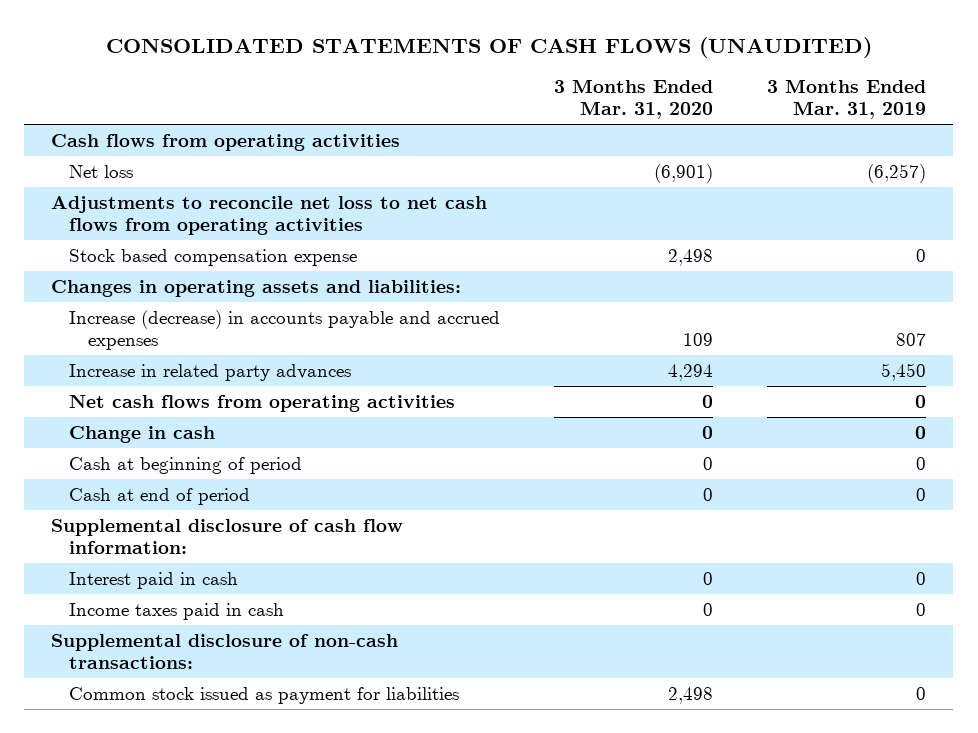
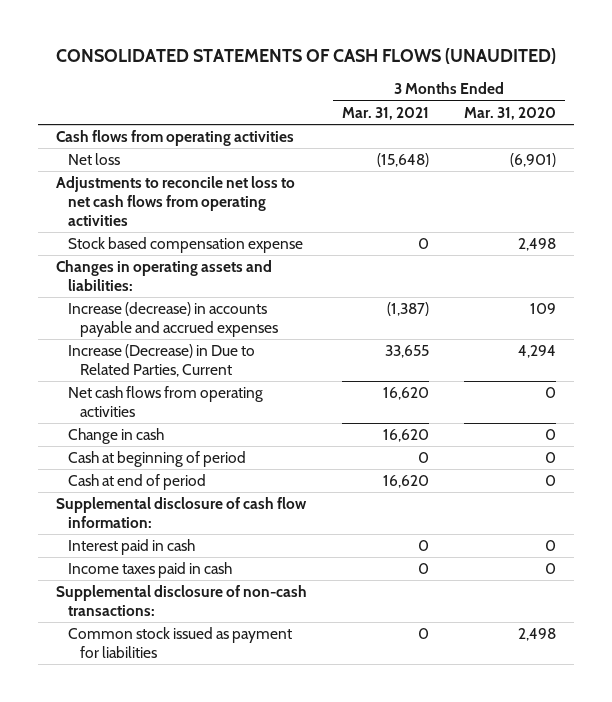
- | 3 Months Ended Mar. 31, 2020 | 3 Months Ended Mar. 31, 2019
+ | 3 Months Ended Mar. 31, 2021 | 3 Months Ended Mar. 31, 2020
- Increase in related party advances | 4,294 | 5,450
+ Increase (Decrease) in Due to Related Parties, Current | 33,655 | 4,294

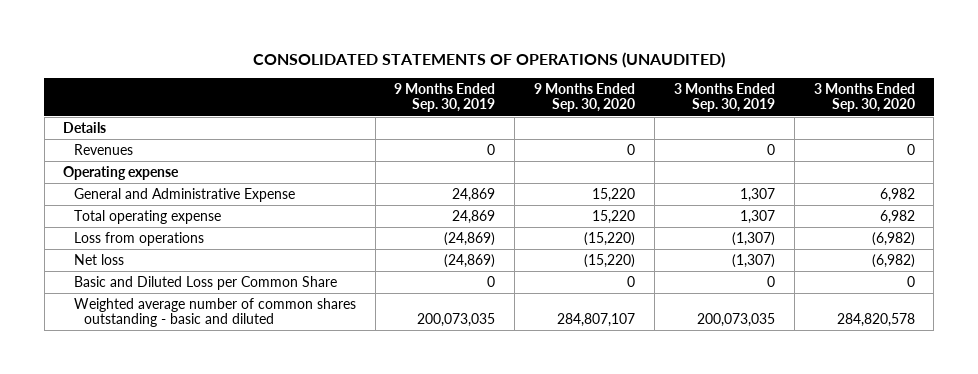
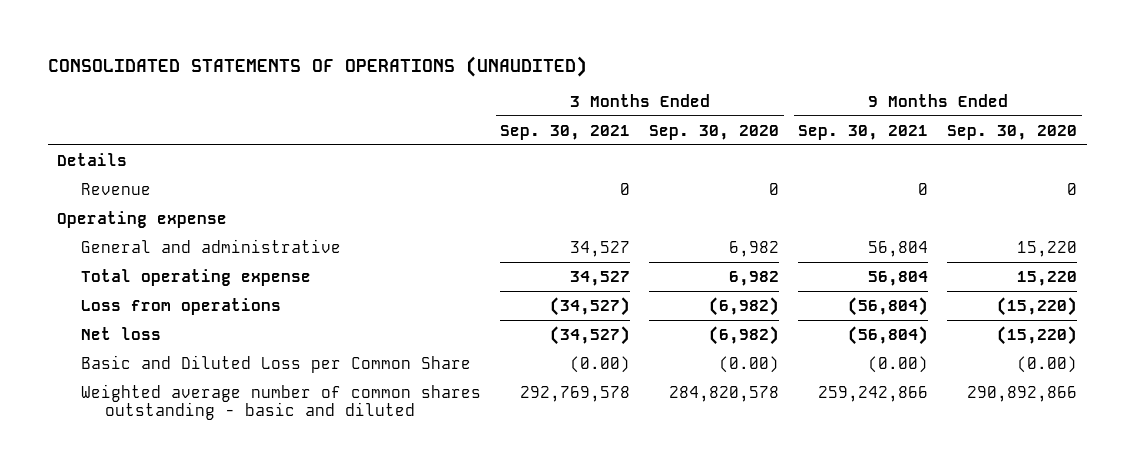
- | 9 Months Ended Sep. 30, 2019 | 9 Months Ended Sep. 30, 2020 | 3 Months Ended Sep. 30, 2019 | 3 Months Ended Sep. 30, 2020
+ | 3 Months Ended Sep. 30, 2021 | 3 Months Ended Sep. 30, 2020 | 9 Months Ended Sep. 30, 2021 | 9 Months Ended Sep. 30, 2020
- Revenues | 0 | 0 | 0 | 0
+ Revenue | 0 | 0 | 0 | 0
- General and Administrative Expense | 24,869 | 15,220 | 1,307 | 6,982
+ General and administrative | 34,527 | 6,982 | 56,804 | 15,220
- Basic and Diluted Loss per Common Share | 0 | 0 | 0 | 0
- Weighted average number of common shares outstanding - basic and diluted | 200,073,035 | 284,807,107 | 200,073,035 | 284,820,578
+ Basic and Diluted Loss per Common Share | (0.00) | (0.00) | (0.00) | (0.00)
+ Weighted average number of common shares outstanding - basic and diluted | 292,769,578 | 284,820,578 | 259,242,866 | 290,892,866

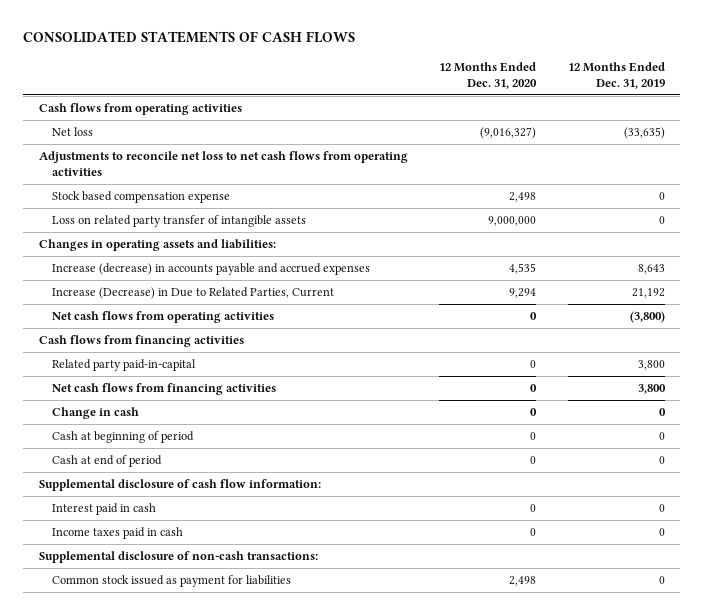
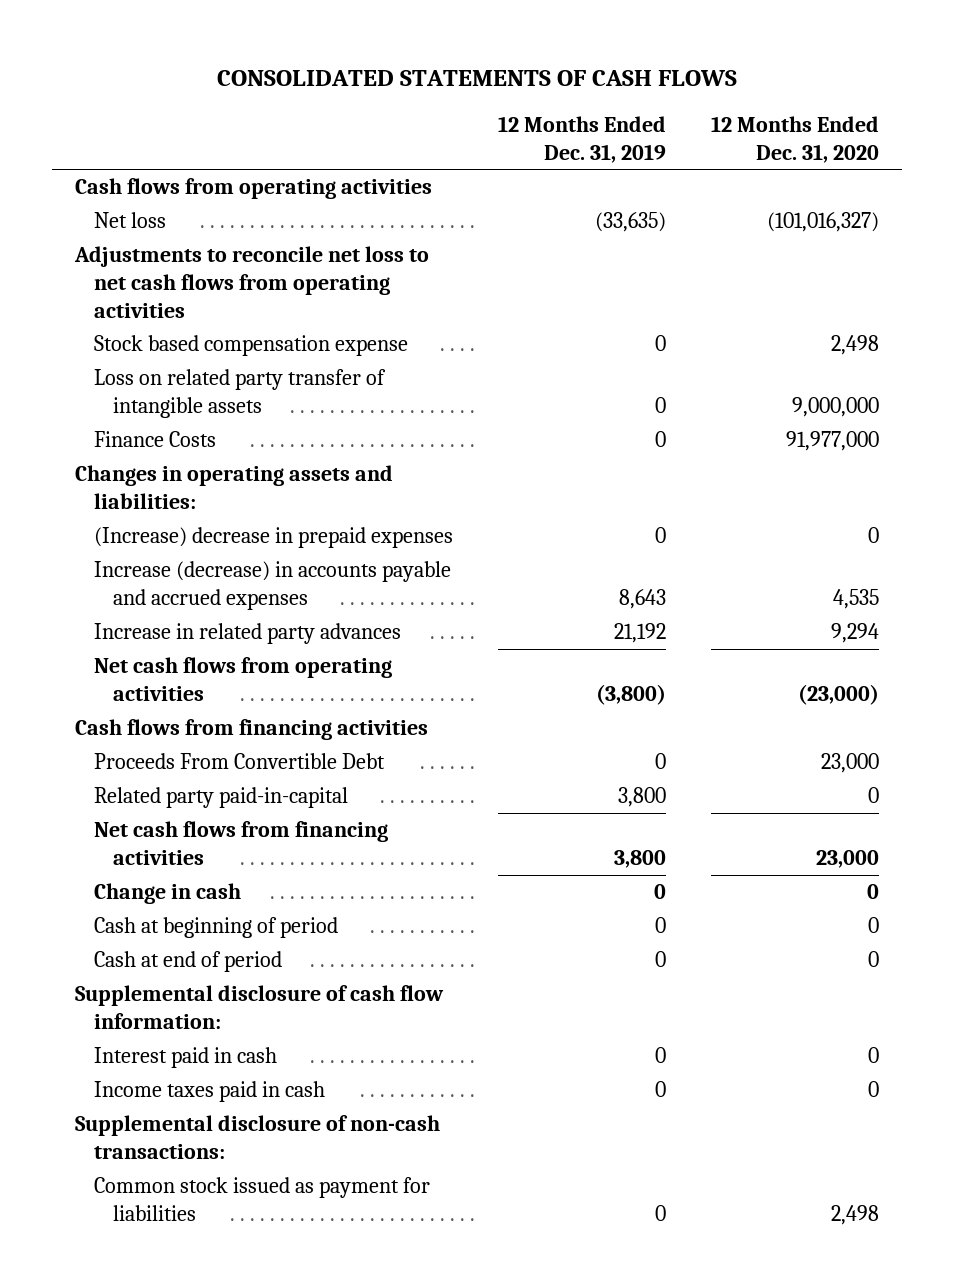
- | 12 Months Ended Dec. 31, 2020 | 12 Months Ended Dec. 31, 2019
+ | 12 Months Ended Dec. 31, 2019 | 12 Months Ended Dec. 31, 2020
- Net loss | (9,016,327) | (33,635)
+ Net loss | (33,635) | (101,016,327)
+ Finance Costs | 0 | 91,977,000
+ (Increase) decrease in prepaid expenses | 0 | 0
- Increase (Decrease) in Due to Related Parties, Current | 9,294 | 21,192
- Net cash flows from operating activities | 0 | (3,800)
+ Increase in related party advances | 21,192 | 9,294
+ Net cash flows from operating activities | (3,800) | (23,000)
+ Proceeds From Convertible Debt | 0 | 23,000
- Net cash flows from financing activities | 0 | 3,800
+ Net cash flows from financing activities | 3,800 | 23,000

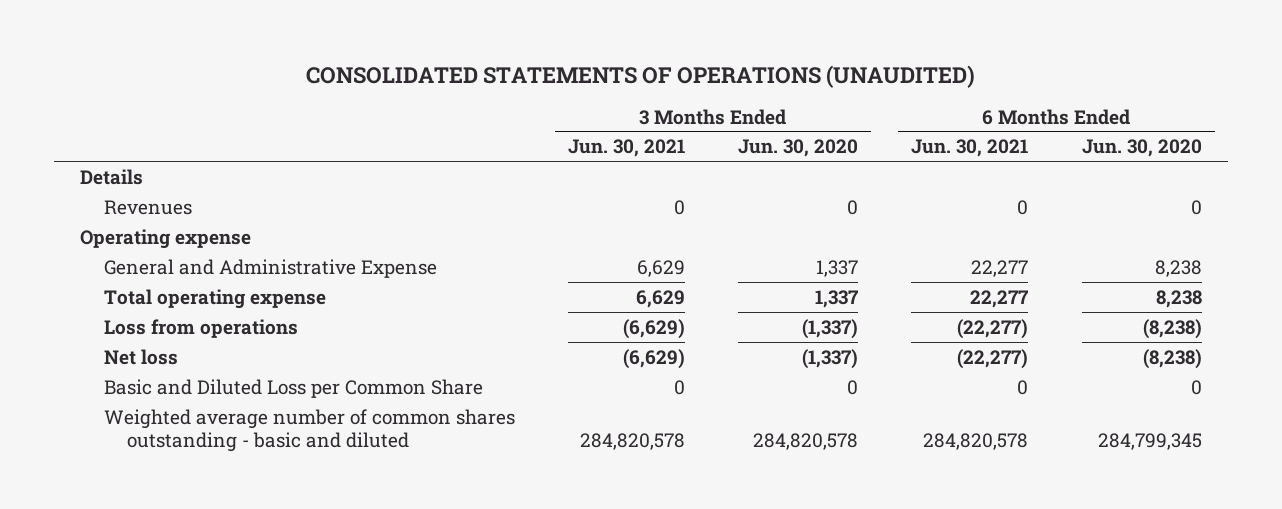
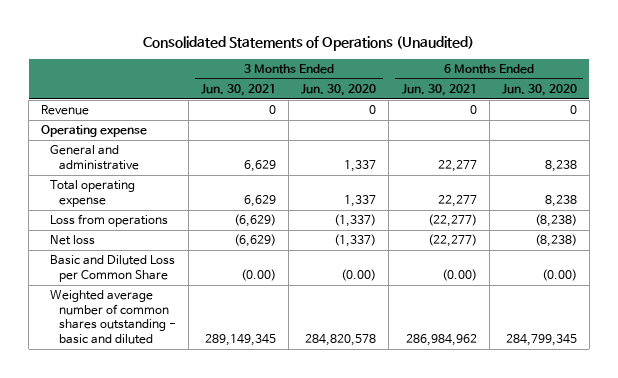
- CONSOLIDATED STATEMENTS OF OPERATIONS (UNAUDITED)
+ Consolidated Statements of Operations (Unaudited)
- Details
- Revenues | 0 | 0 | 0 | 0
+ Revenue | 0 | 0 | 0 | 0
- General and Administrative Expense | 6,629 | 1,337 | 22,277 | 8,238
+ General and administrative | 6,629 | 1,337 | 22,277 | 8,238
- Basic and Diluted Loss per Common Share | 0 | 0 | 0 | 0
- Weighted average number of common shares outstanding - basic and diluted | 284,820,578 | 284,820,578 | 284,820,578 | 284,799,345
+ Basic and Diluted Loss per Common Share | (0.00) | (0.00) | (0.00) | (0.00)
+ Weighted average number of common shares outstanding - basic and diluted | 289,149,345 | 284,820,578 | 286,984,962 | 284,799,345

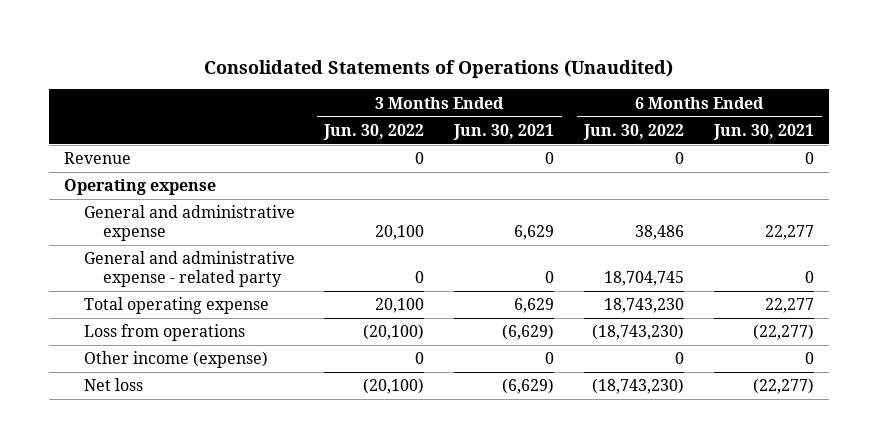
- | 3 Months Ended Jun. 30, 2021 | 3 Months Ended Jun. 30, 2020 | 6 Months Ended Jun. 30, 2021 | 6 Months Ended Jun. 30, 2020
+ | 3 Months Ended Jun. 30, 2022 | 3 Months Ended Jun. 30, 2021 | 6 Months Ended Jun. 30, 2022 | 6 Months Ended Jun. 30, 2021
- General and administrative | 6,629 | 1,337 | 22,277 | 8,238
+ General and administrative expense | 20,100 | 6,629 | 38,486 | 22,277
+ General and administrative expense - related party | 0 | 0 | 18,704,745 | 0
+ Other income (expense) | 0 | 0 | 0 | 0
- Basic and Diluted Loss per Common Share | (0.00) | (0.00) | (0.00) | (0.00)
- Weighted average number of common shares outstanding - basic and diluted | 289,149,345 | 284,820,578 | 286,984,962 | 284,799,345

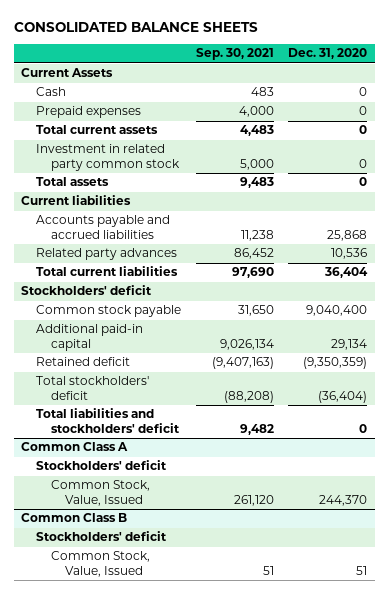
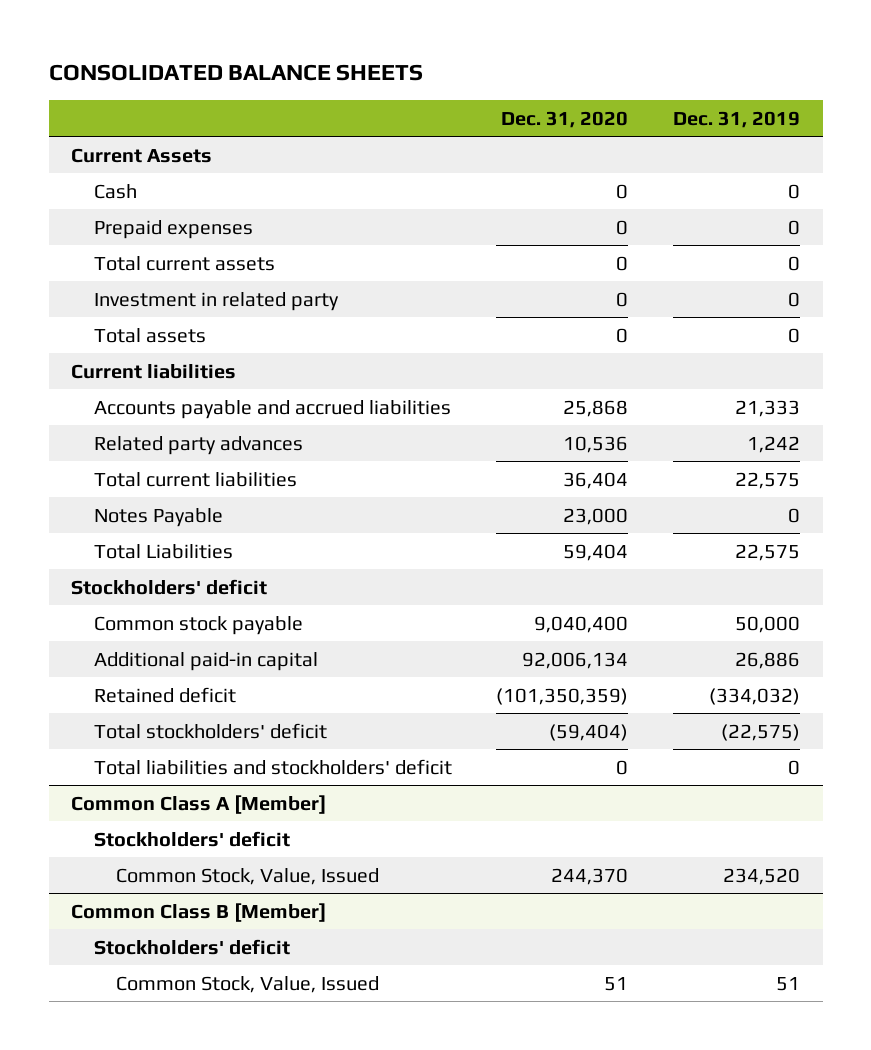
- | Sep. 30, 2021 | Dec. 31, 2020
+ | Dec. 31, 2020 | Dec. 31, 2019
- Investment in related party common stock | 5,000 | 0
+ Investment in related party | 0 | 0
+ Notes Payable | 23,000 | 0
+ Total Liabilities | 59,404 | 22,575
- Additional paid-in capital | 9,026,134 | 29,134
- Retained deficit | (9,407,163) | (9,350,359)
- Total stockholders' deficit | (88,208) | (36,404)
+ Additional paid-in capital | 92,006,134 | 26,886
+ Retained deficit | (101,350,359) | (334,032)
+ Total stockholders' deficit | (59,404) | (22,575)
- Common Class A
+ Common Class A [Member]
- Common Class B
+ Common Class B [Member]

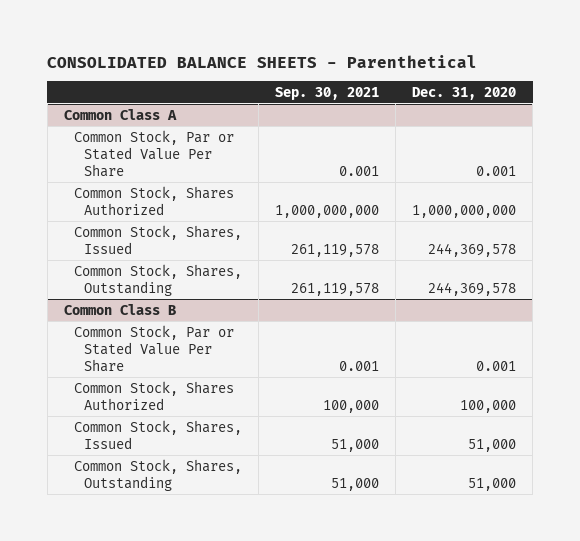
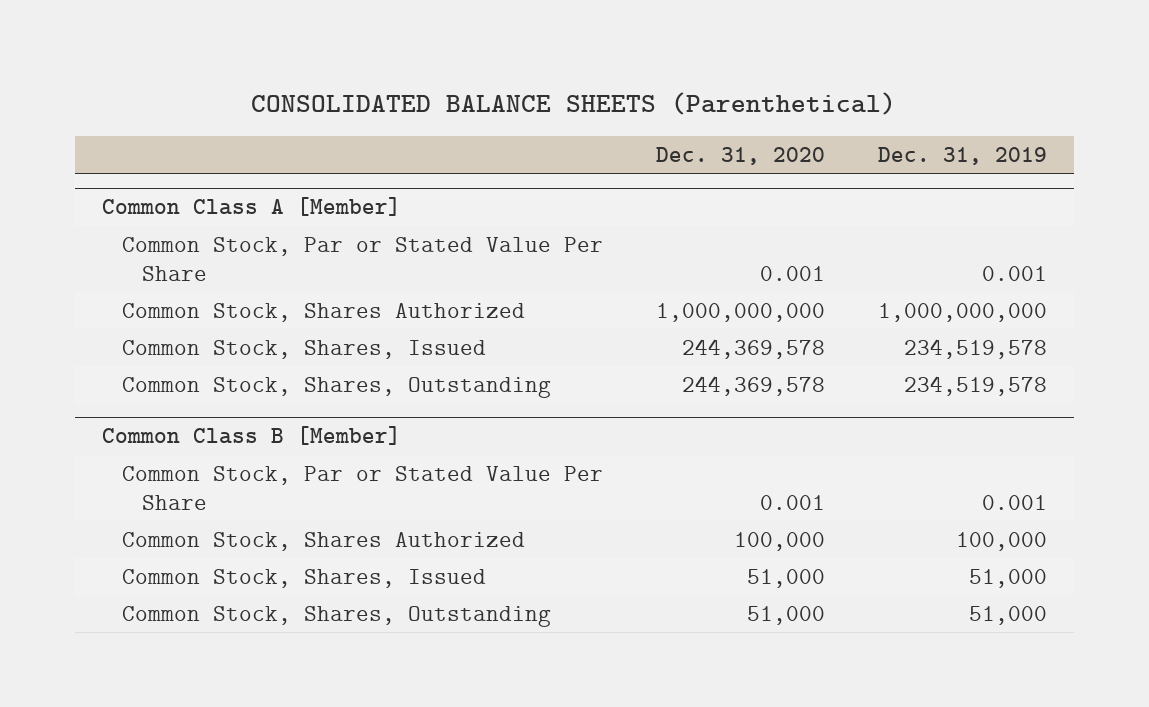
- CONSOLIDATED BALANCE SHEETS - Parenthetical
+ CONSOLIDATED BALANCE SHEETS (Parenthetical)
- | Sep. 30, 2021 | Dec. 31, 2020
+ | Dec. 31, 2020 | Dec. 31, 2019
- Common Class A
+ Common Class A [Member]
- Common Class B
+ Common Class B [Member]

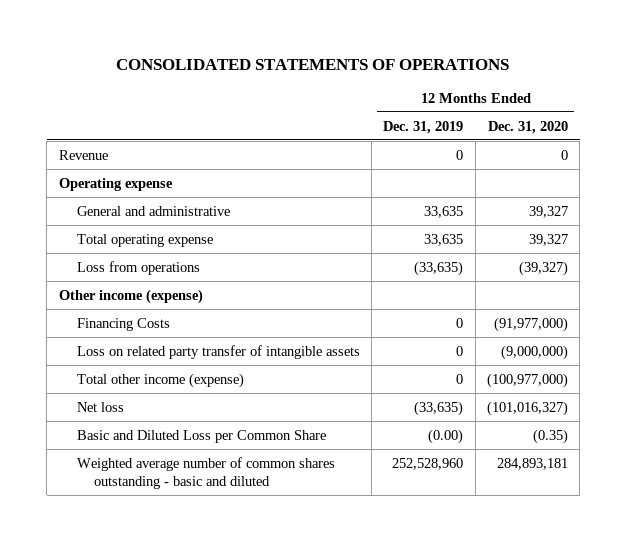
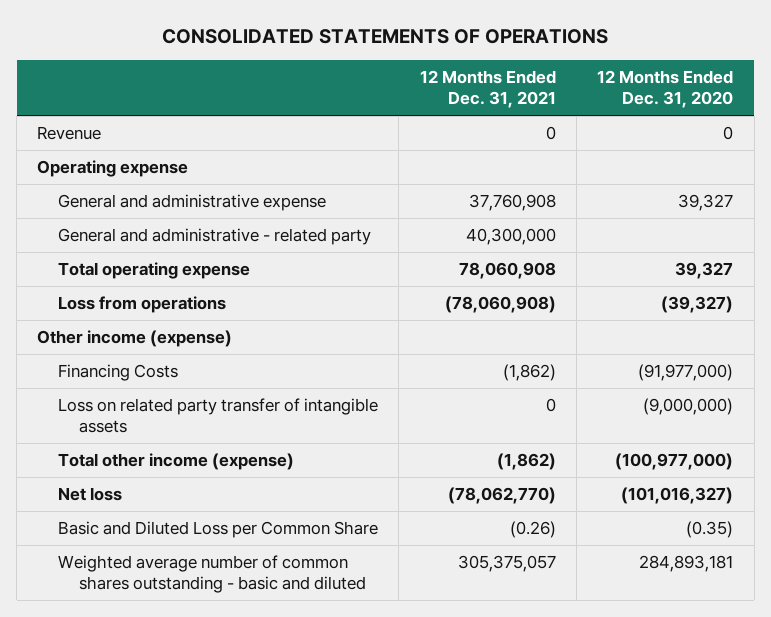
- | 12 Months Ended Dec. 31, 2019 | 12 Months Ended Dec. 31, 2020
+ | 12 Months Ended Dec. 31, 2021 | 12 Months Ended Dec. 31, 2020
- General and administrative | 33,635 | 39,327
+ General and administrative expense | 37,760,908 | 39,327
+ General and administrative - related party | 40,300,000 |

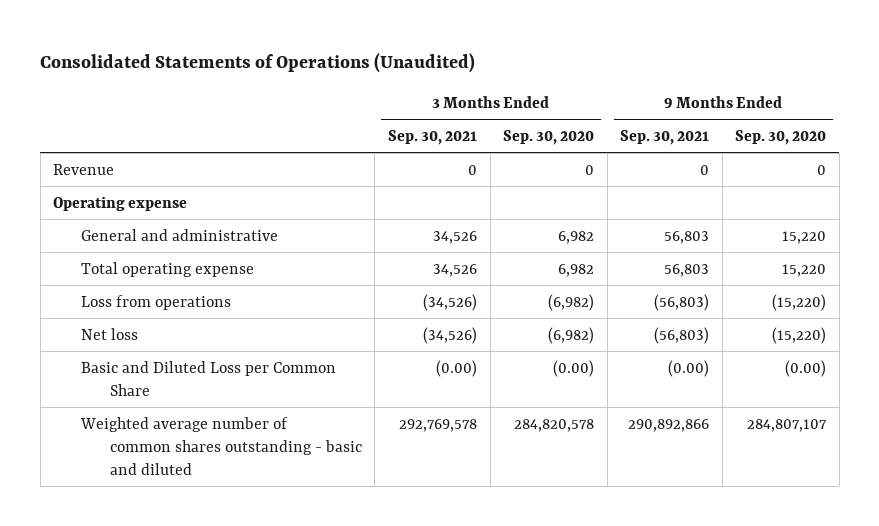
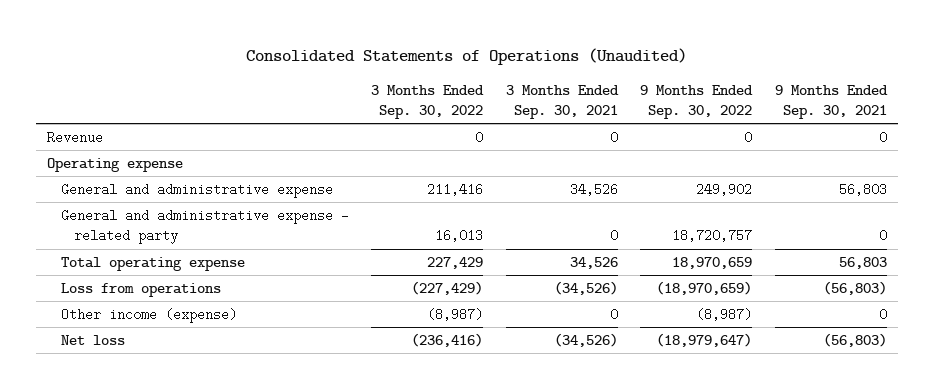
- | 3 Months Ended Sep. 30, 2021 | 3 Months Ended Sep. 30, 2020 | 9 Months Ended Sep. 30, 2021 | 9 Months Ended Sep. 30, 2020
+ | 3 Months Ended Sep. 30, 2022 | 3 Months Ended Sep. 30, 2021 | 9 Months Ended Sep. 30, 2022 | 9 Months Ended Sep. 30, 2021
- General and administrative | 34,526 | 6,982 | 56,803 | 15,220
+ General and administrative expense | 211,416 | 34,526 | 249,902 | 56,803
+ General and administrative expense - related party | 16,013 | 0 | 18,720,757 | 0
+ Other income (expense) | (8,987) | 0 | (8,987) | 0
- Basic and Diluted Loss per Common Share | (0.00) | (0.00) | (0.00) | (0.00)
- Weighted average number of common shares outstanding - basic and diluted | 292,769,578 | 284,820,578 | 290,892,866 | 284,807,107

